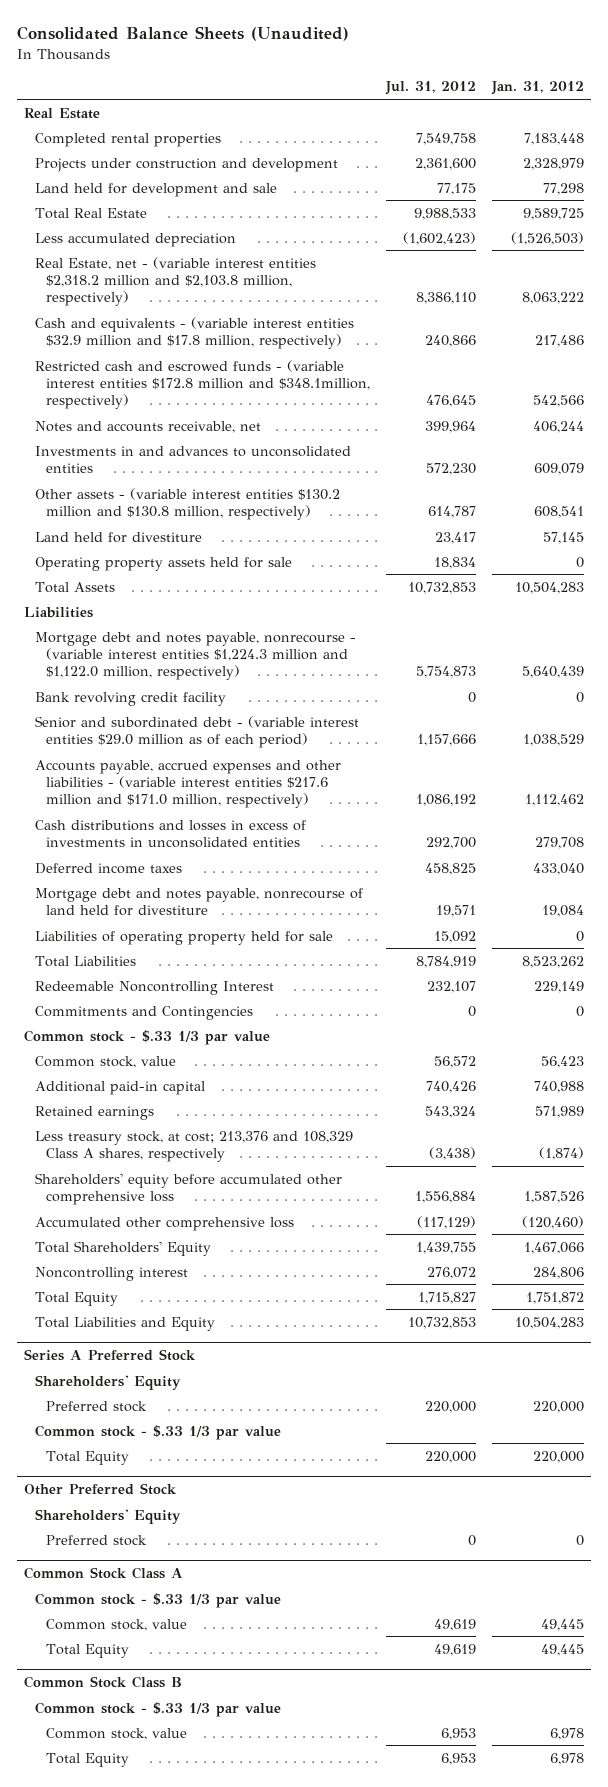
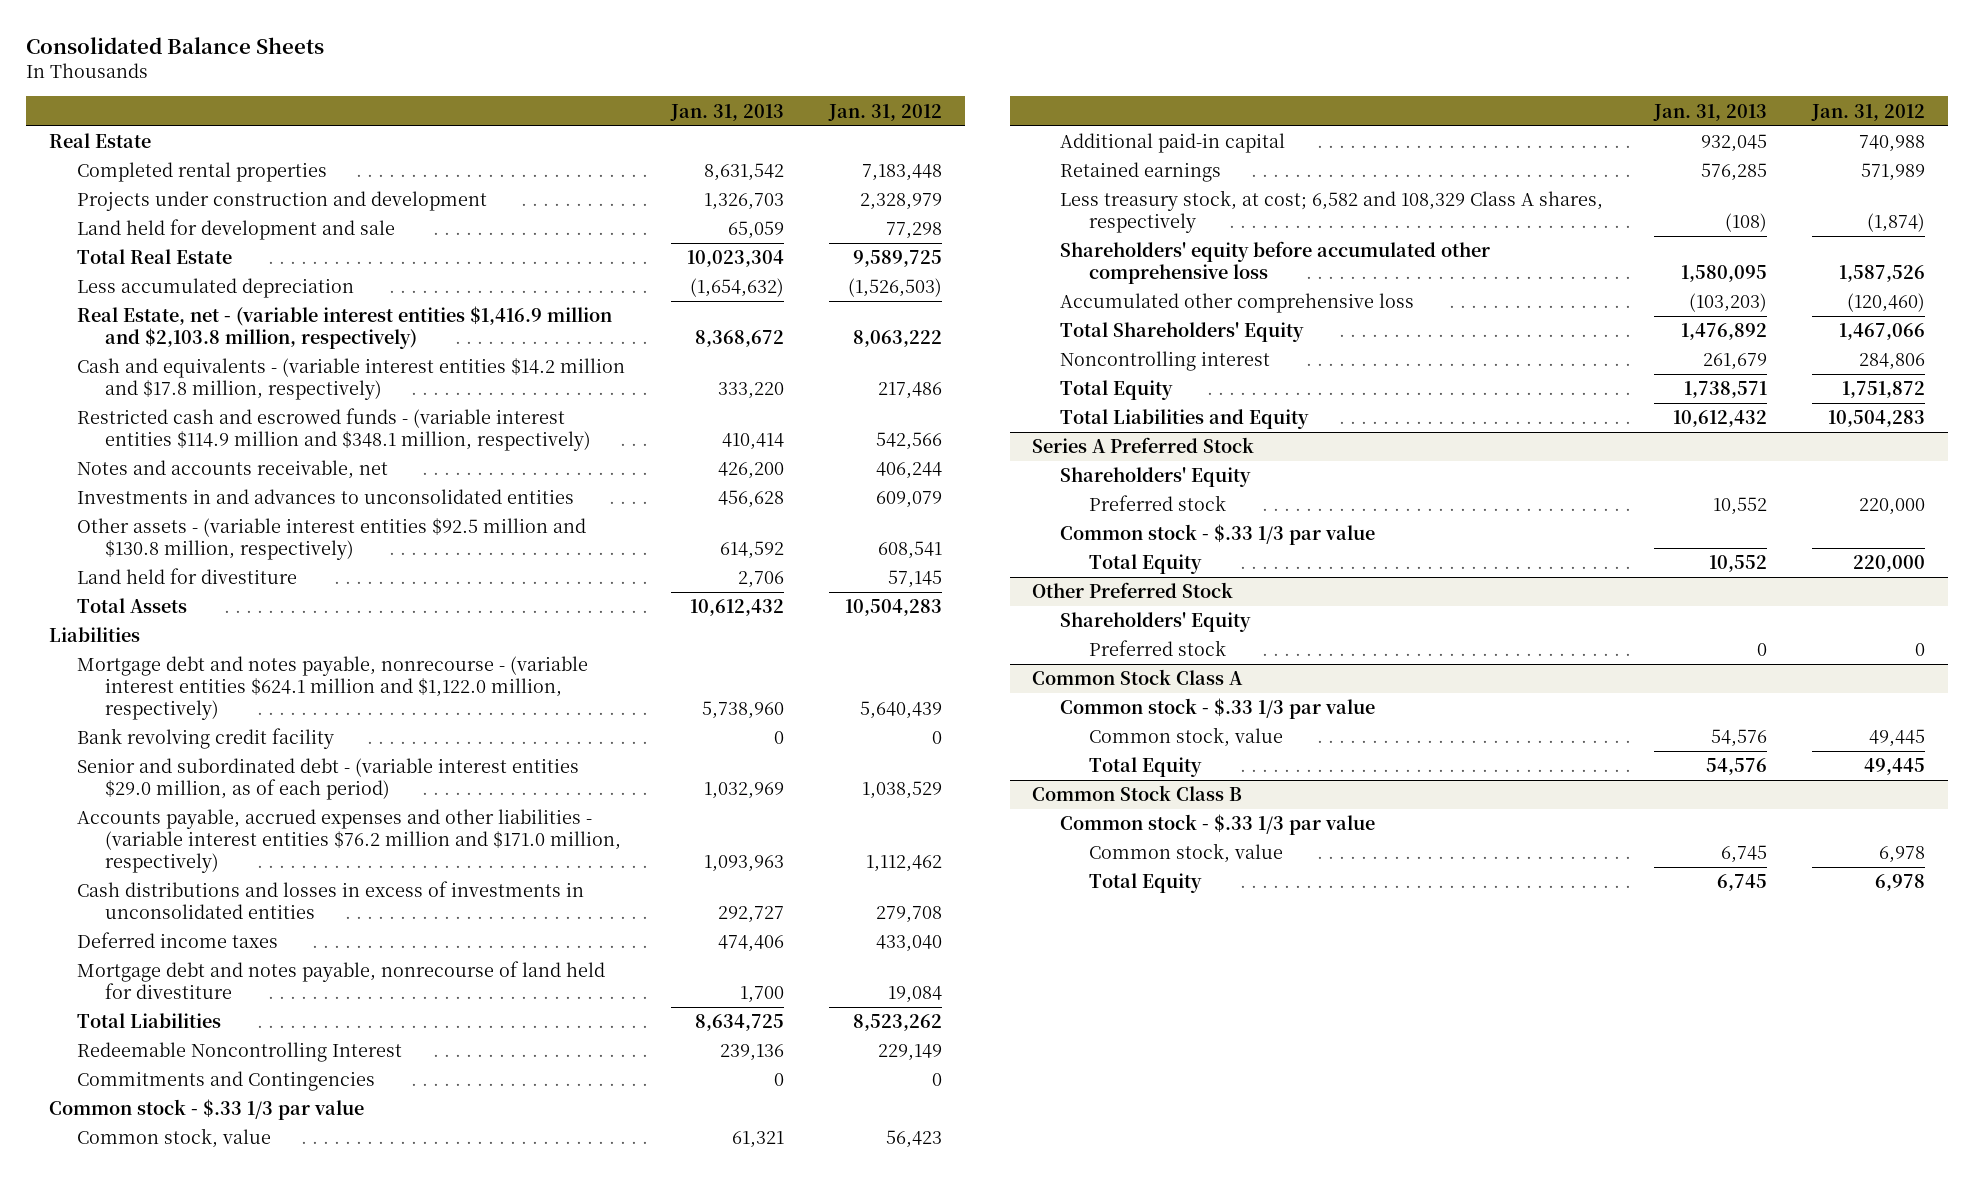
- Consolidated Balance Sheets (Unaudited)
+ Consolidated Balance Sheets
- | Jul. 31, 2012 | Jan. 31, 2012
+ | Jan. 31, 2013 | Jan. 31, 2012
- Real Estate, net - (variable interest entities $2,318.2 million and $2,103.8 million, respectively) | 8,386,110 | 8,063,222
- Cash and equivalents - (variable interest entities $32.9 million and $17.8 million, respectively) | 240,866 | 217,486
- Restricted cash and escrowed funds - (variable interest entities $172.8 million and $348.1million, respectively) | 476,645 | 542,566
+ Real Estate, net - (variable interest entities $1,416.9 million and $2,103.8 million, respectively) | 8,368,672 | 8,063,222
+ Cash and equivalents - (variable interest entities $14.2 million and $17.8 million, respectively) | 333,220 | 217,486
+ Restricted cash and escrowed funds - (variable interest entities $114.9 million and $348.1 million, respectively) | 410,414 | 542,566
- Other assets - (variable interest entities $130.2 million and $130.8 million, respectively) | 614,787 | 608,541
+ Other assets - (variable interest entities $92.5 million and $130.8 million, respectively) | 614,592 | 608,541
- Operating property assets held for sale | 18,834 | 0
- Mortgage debt and notes payable, nonrecourse - (variable interest entities $1,224.3 million and $1,122.0 million, respectively) | 5,754,873 | 5,640,439
+ Mortgage debt and notes payable, nonrecourse - (variable interest entities $624.1 million and $1,122.0 million, respectively) | 5,738,960 | 5,640,439
- Senior and subordinated debt - (variable interest entities $29.0 million as of each period) | 1,157,666 | 1,038,529
- Accounts payable, accrued expenses and other liabilities - (variable interest entities $217.6 million and $171.0 million, respectively) | 1,086,192 | 1,112,462
+ Senior and subordinated debt - (variable interest entities $29.0 million, as of each period) | 1,032,969 | 1,038,529
+ Accounts payable, accrued expenses and other liabilities - (variable interest entities $76.2 million and $171.0 million, respectively) | 1,093,963 | 1,112,462
- Liabilities of operating property held for sale | 15,092 | 0
- Less treasury stock, at cost; 213,376 and 108,329 Class A shares, respectively | (3,438) | (1,874)
+ Less treasury stock, at cost; 6,582 and 108,329 Class A shares, respectively | (108) | (1,874)

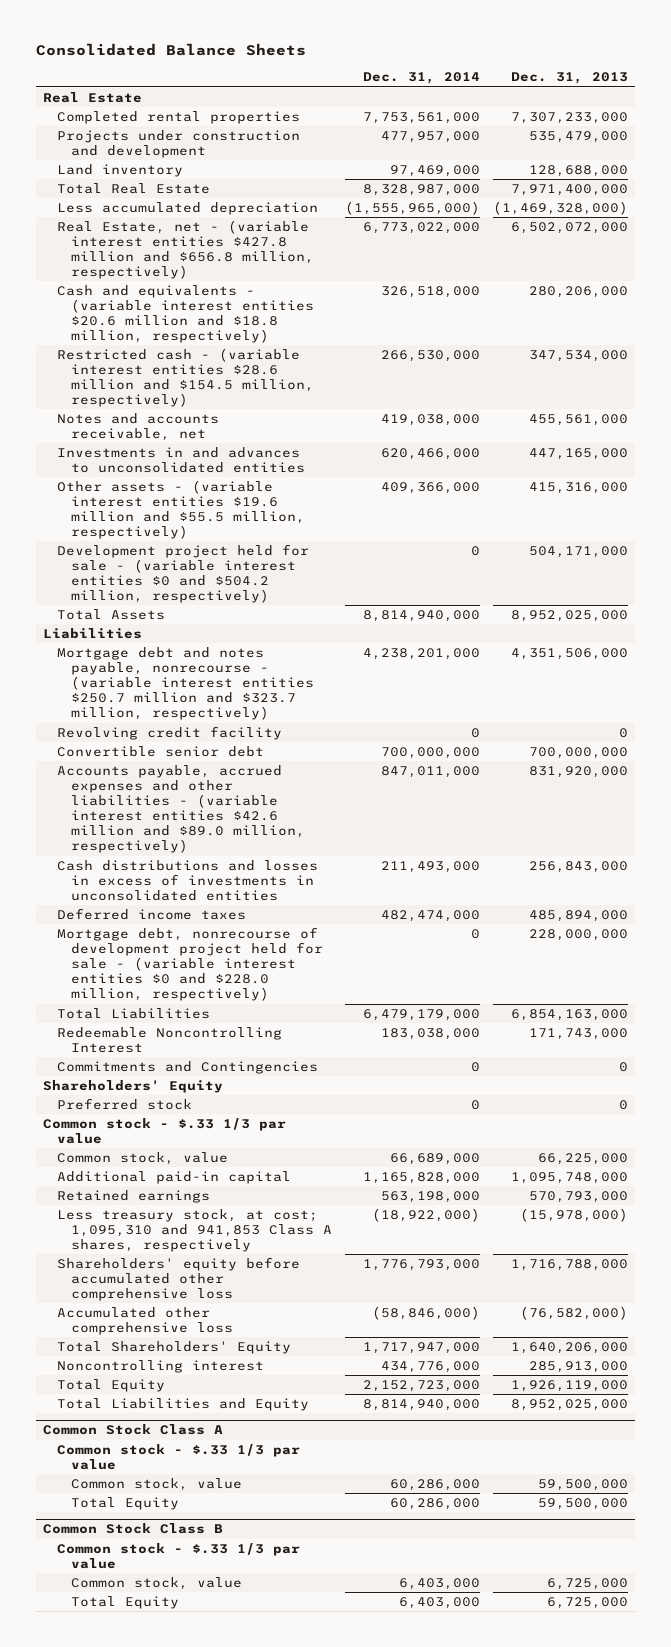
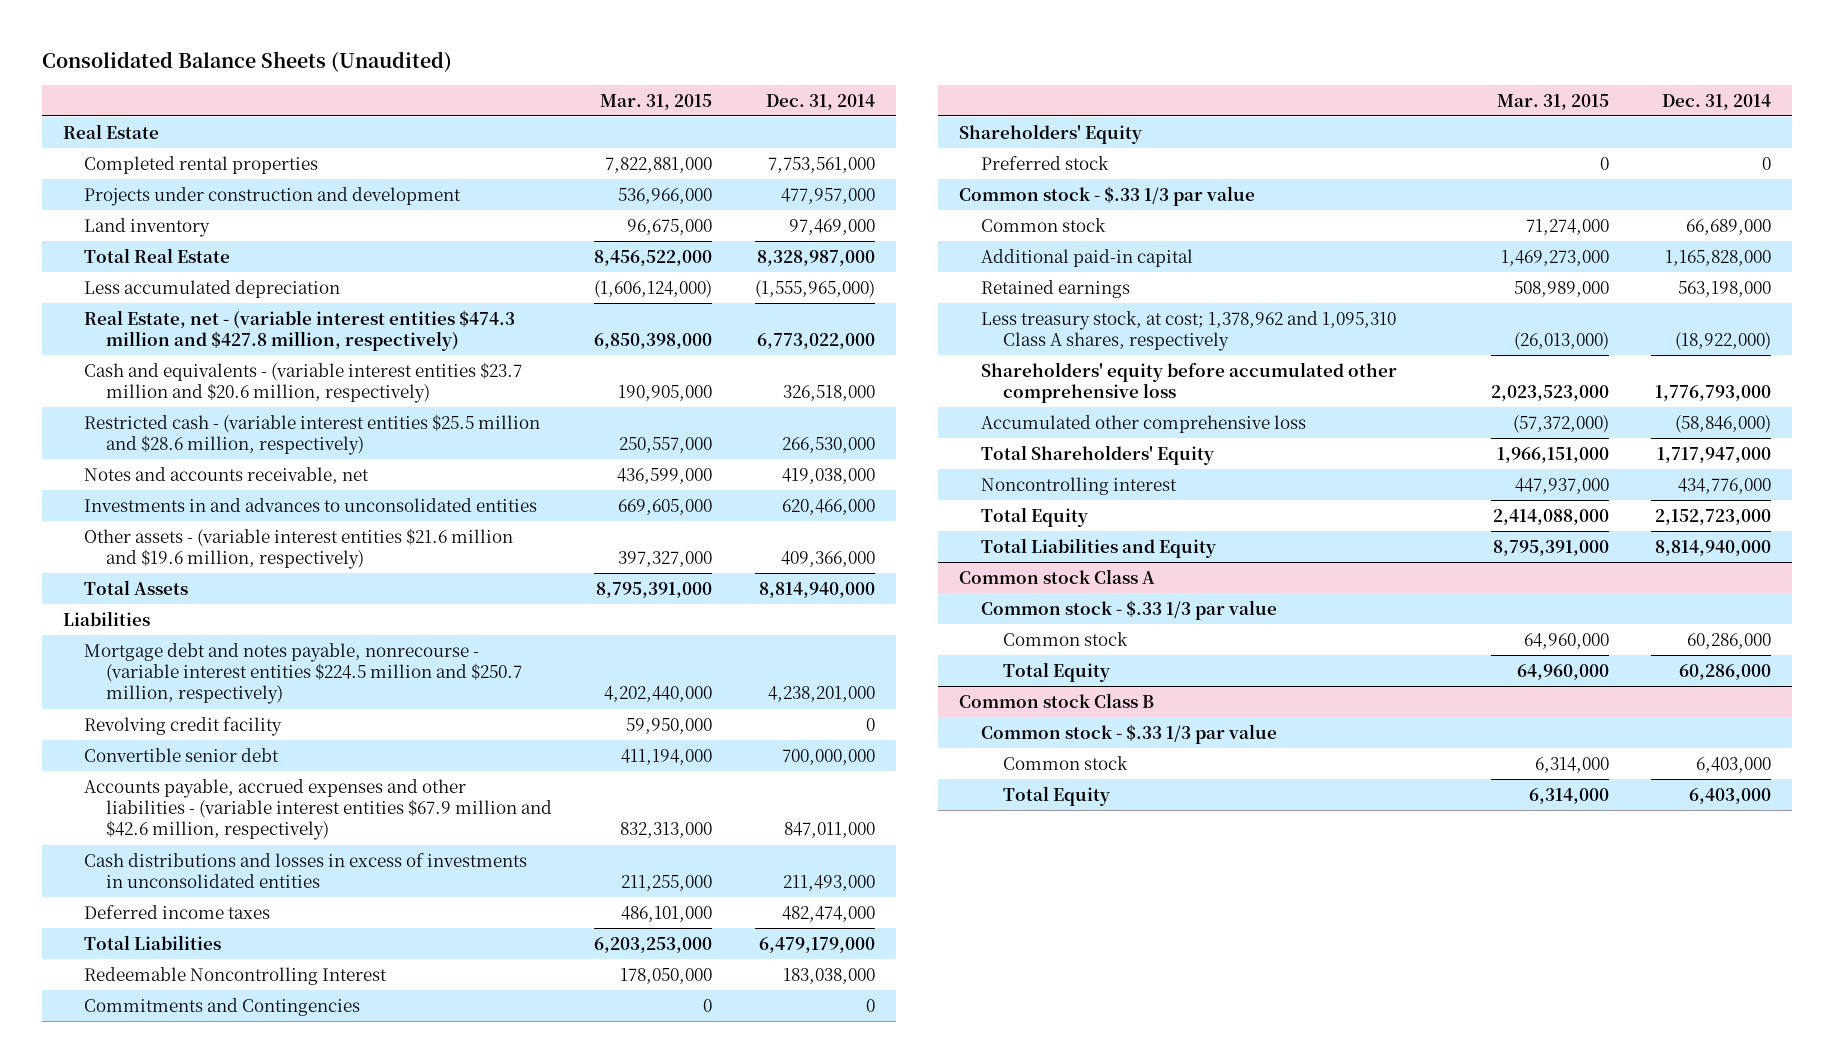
- Consolidated Balance Sheets
+ Consolidated Balance Sheets (Unaudited)
- | Dec. 31, 2014 | Dec. 31, 2013
+ | Mar. 31, 2015 | Dec. 31, 2014
- Real Estate, net - (variable interest entities $427.8 million and $656.8 million, respectively) | 6,773,022,000 | 6,502,072,000
- Cash and equivalents - (variable interest entities $20.6 million and $18.8 million, respectively) | 326,518,000 | 280,206,000
- Restricted cash - (variable interest entities $28.6 million and $154.5 million, respectively) | 266,530,000 | 347,534,000
+ Real Estate, net - (variable interest entities $474.3 million and $427.8 million, respectively) | 6,850,398,000 | 6,773,022,000
+ Cash and equivalents - (variable interest entities $23.7 million and $20.6 million, respectively) | 190,905,000 | 326,518,000
+ Restricted cash - (variable interest entities $25.5 million and $28.6 million, respectively) | 250,557,000 | 266,530,000
- Other assets - (variable interest entities $19.6 million and $55.5 million, respectively) | 409,366,000 | 415,316,000
- Development project held for sale - (variable interest entities $0 and $504.2 million, respectively) | 0 | 504,171,000
+ Other assets - (variable interest entities $21.6 million and $19.6 million, respectively) | 397,327,000 | 409,366,000
- Mortgage debt and notes payable, nonrecourse - (variable interest entities $250.7 million and $323.7 million, respectively) | 4,238,201,000 | 4,351,506,000
+ Mortgage debt and notes payable, nonrecourse - (variable interest entities $224.5 million and $250.7 million, respectively) | 4,202,440,000 | 4,238,201,000
- Accounts payable, accrued expenses and other liabilities - (variable interest entities $42.6 million and $89.0 million, respectively) | 847,011,000 | 831,920,000
+ Accounts payable, accrued expenses and other liabilities - (variable interest entities $67.9 million and $42.6 million, respectively) | 832,313,000 | 847,011,000
- Mortgage debt, nonrecourse of development project held for sale - (variable interest entities $0 and $228.0 million, respectively) | 0 | 228,000,000
- Common stock, value | 66,689,000 | 66,225,000
+ Common stock | 71,274,000 | 66,689,000
- Less treasury stock, at cost; 1,095,310 and 941,853 Class A shares, respectively | (18,922,000) | (15,978,000)
+ Less treasury stock, at cost; 1,378,962 and 1,095,310 Class A shares, respectively | (26,013,000) | (18,922,000)
- Common Stock Class A
+ Common stock Class A
- Common stock, value | 60,286,000 | 59,500,000
+ Common stock | 64,960,000 | 60,286,000
- Common Stock Class B
+ Common stock Class B
- Common stock, value | 6,403,000 | 6,725,000
+ Common stock | 6,314,000 | 6,403,000

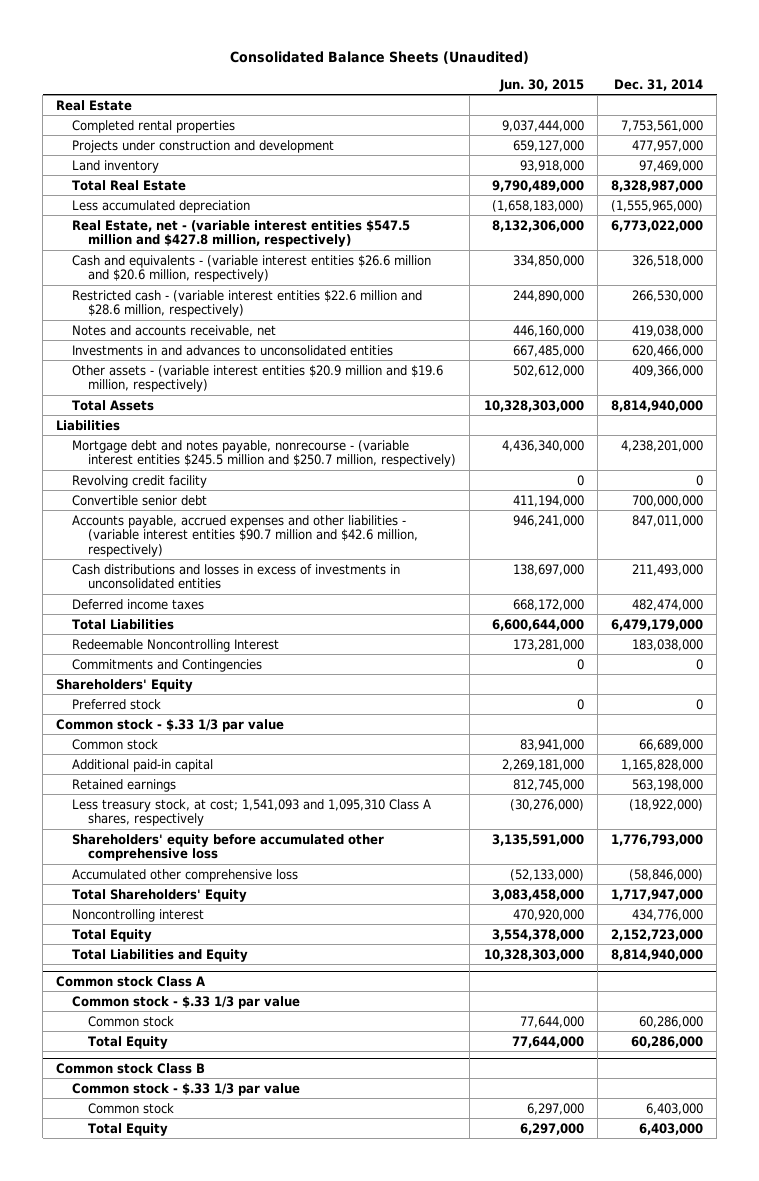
- | Mar. 31, 2015 | Dec. 31, 2014
+ | Jun. 30, 2015 | Dec. 31, 2014
- Real Estate, net - (variable interest entities $474.3 million and $427.8 million, respectively) | 6,850,398,000 | 6,773,022,000
- Cash and equivalents - (variable interest entities $23.7 million and $20.6 million, respectively) | 190,905,000 | 326,518,000
- Restricted cash - (variable interest entities $25.5 million and $28.6 million, respectively) | 250,557,000 | 266,530,000
+ Real Estate, net - (variable interest entities $547.5 million and $427.8 million, respectively) | 8,132,306,000 | 6,773,022,000
+ Cash and equivalents - (variable interest entities $26.6 million and $20.6 million, respectively) | 334,850,000 | 326,518,000
+ Restricted cash - (variable interest entities $22.6 million and $28.6 million, respectively) | 244,890,000 | 266,530,000
- Other assets - (variable interest entities $21.6 million and $19.6 million, respectively) | 397,327,000 | 409,366,000
+ Other assets - (variable interest entities $20.9 million and $19.6 million, respectively) | 502,612,000 | 409,366,000
- Mortgage debt and notes payable, nonrecourse - (variable interest entities $224.5 million and $250.7 million, respectively) | 4,202,440,000 | 4,238,201,000
+ Mortgage debt and notes payable, nonrecourse - (variable interest entities $245.5 million and $250.7 million, respectively) | 4,436,340,000 | 4,238,201,000
- Accounts payable, accrued expenses and other liabilities - (variable interest entities $67.9 million and $42.6 million, respectively) | 832,313,000 | 847,011,000
+ Accounts payable, accrued expenses and other liabilities - (variable interest entities $90.7 million and $42.6 million, respectively) | 946,241,000 | 847,011,000
- Less treasury stock, at cost; 1,378,962 and 1,095,310 Class A shares, respectively | (26,013,000) | (18,922,000)
+ Less treasury stock, at cost; 1,541,093 and 1,095,310 Class A shares, respectively | (30,276,000) | (18,922,000)

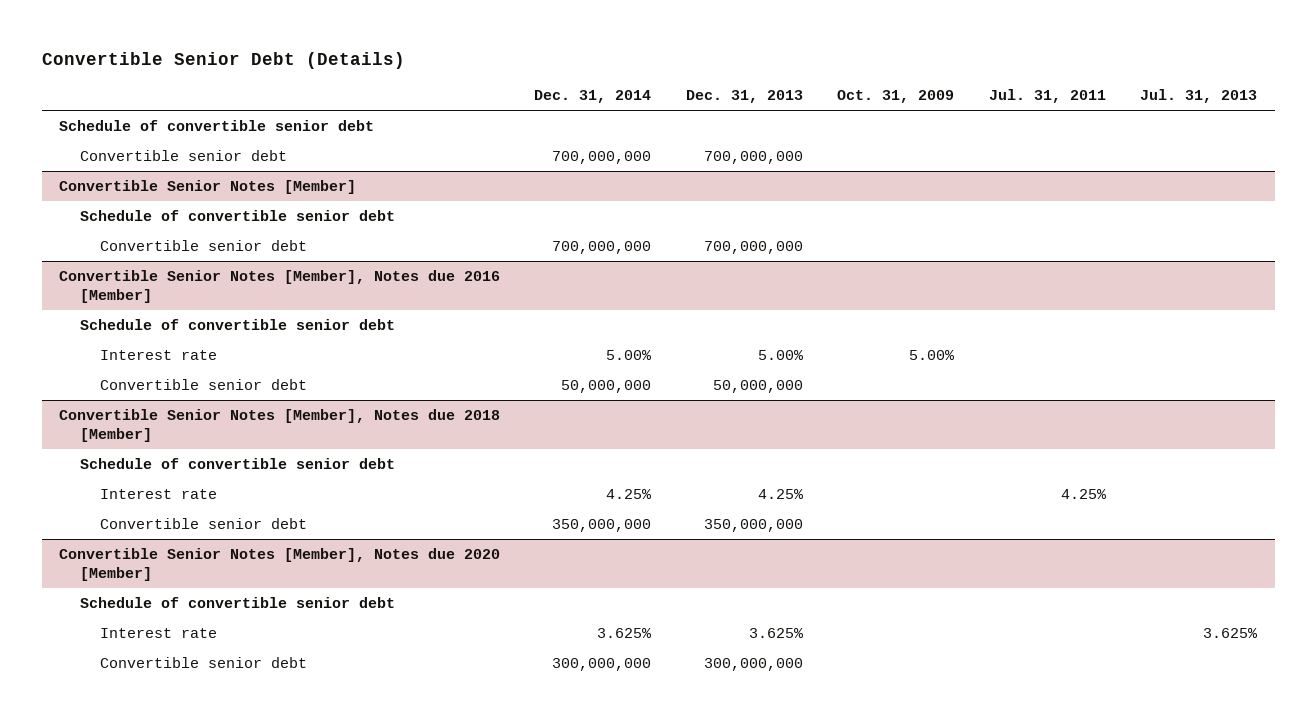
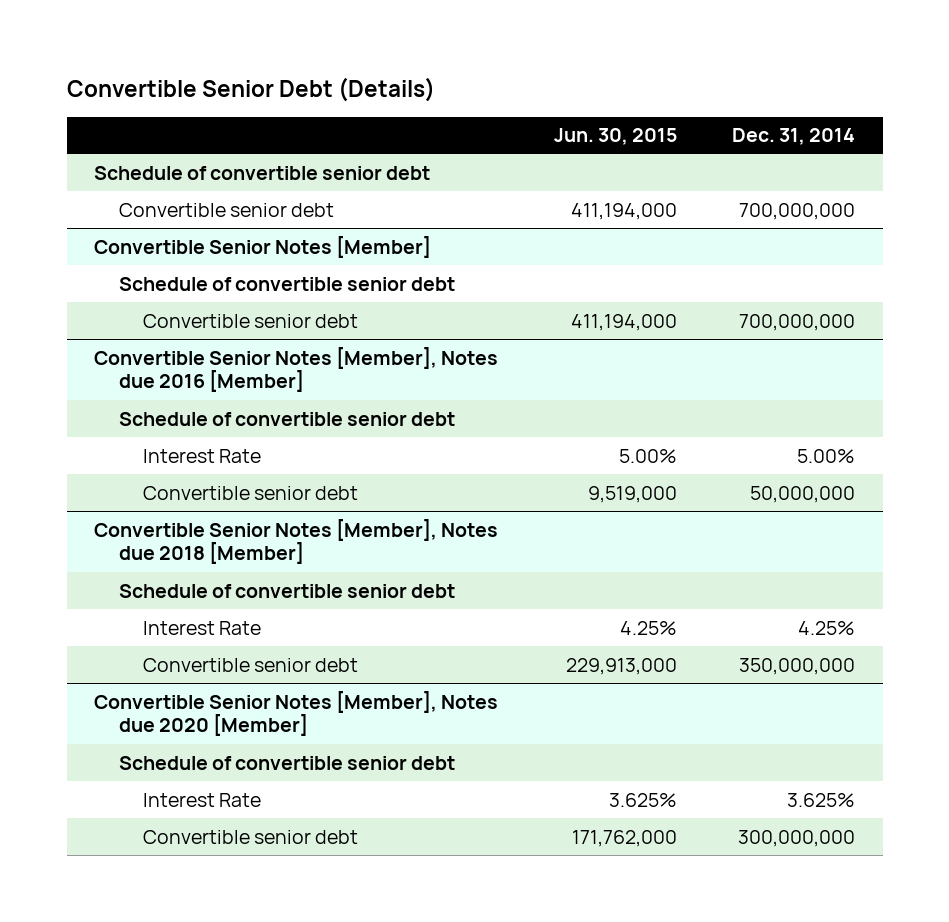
- | Dec. 31, 2014 | Dec. 31, 2013 | Oct. 31, 2009 | Jul. 31, 2011 | Jul. 31, 2013
+ | Jun. 30, 2015 | Dec. 31, 2014
@ Convertible Senior Notes [Member], Notes due 2016 [Member]
- Interest rate | 5.00% | 5.00% | 5.00% | |
+ Interest Rate | 5.00% | 5.00%
@ Convertible Senior Notes [Member], Notes due 2018 [Member]
- Interest rate | 4.25% | 4.25% | | 4.25% |
+ Interest Rate | 4.25% | 4.25%
@ Convertible Senior Notes [Member], Notes due 2020 [Member]
- Interest rate | 3.625% | 3.625% | | | 3.625%
+ Interest Rate | 3.625% | 3.625%

